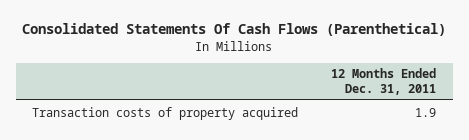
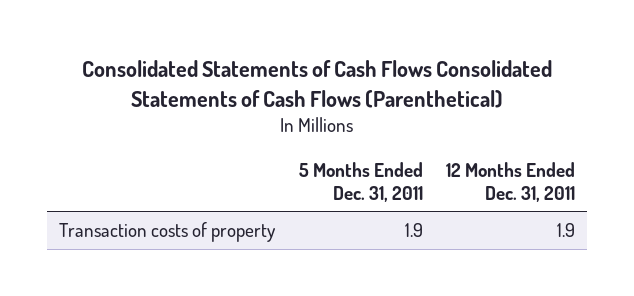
- Consolidated Statements Of Cash Flows (Parenthetical)
+ Consolidated Statements of Cash Flows Consolidated Statements of Cash Flows (Parenthetical)
- | 12 Months Ended Dec. 31, 2011
+ | 5 Months Ended Dec. 31, 2011 | 12 Months Ended Dec. 31, 2011
- Transaction costs of property acquired | 1.9
+ Transaction costs of property | 1.9 | 1.9

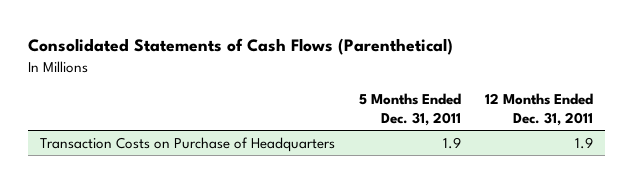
- Consolidated Statements of Cash Flows Consolidated Statements of Cash Flows (Parenthetical)
+ Consolidated Statements of Cash Flows (Parenthetical)
- Transaction costs of property | 1.9 | 1.9
+ Transaction Costs on Purchase of Headquarters | 1.9 | 1.9

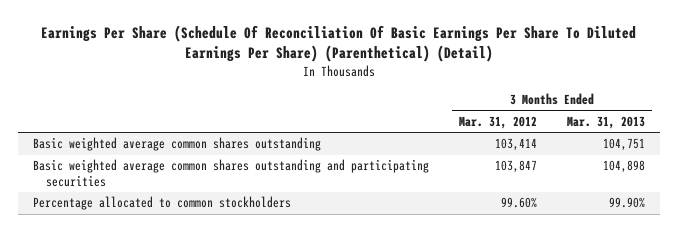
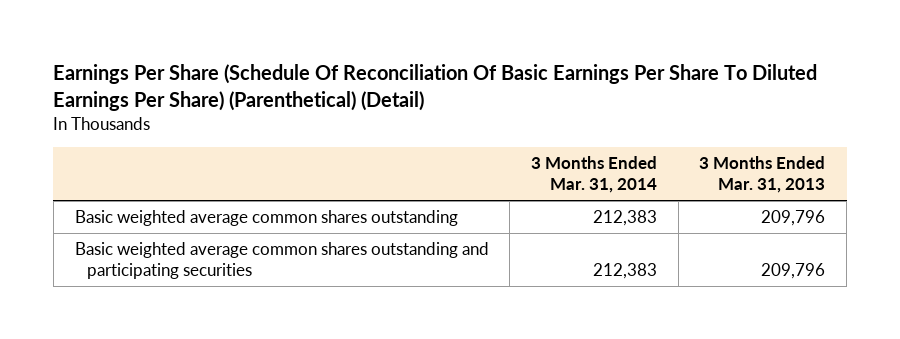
- | 3 Months Ended Mar. 31, 2012 | 3 Months Ended Mar. 31, 2013
+ | 3 Months Ended Mar. 31, 2014 | 3 Months Ended Mar. 31, 2013
- Basic weighted average common shares outstanding | 103,414 | 104,751
- Basic weighted average common shares outstanding and participating securities | 103,847 | 104,898
- Percentage allocated to common stockholders | 99.60% | 99.90%
+ Basic weighted average common shares outstanding | 212,383 | 209,796
+ Basic weighted average common shares outstanding and participating securities | 212,383 | 209,796

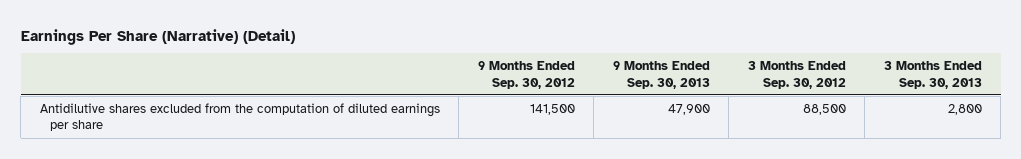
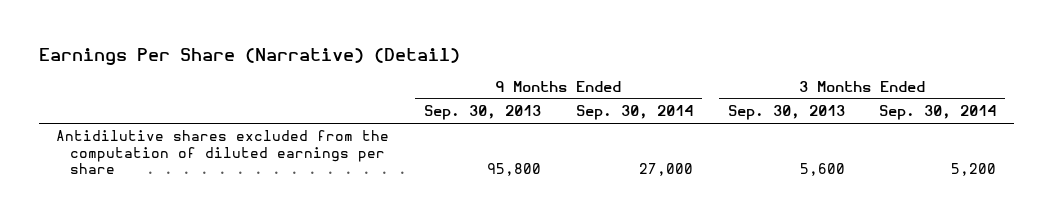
- | 9 Months Ended Sep. 30, 2012 | 9 Months Ended Sep. 30, 2013 | 3 Months Ended Sep. 30, 2012 | 3 Months Ended Sep. 30, 2013
+ | 9 Months Ended Sep. 30, 2013 | 9 Months Ended Sep. 30, 2014 | 3 Months Ended Sep. 30, 2013 | 3 Months Ended Sep. 30, 2014
- Antidilutive shares excluded from the computation of diluted earnings per share | 141,500 | 47,900 | 88,500 | 2,800
+ Antidilutive shares excluded from the computation of diluted earnings per share | 95,800 | 27,000 | 5,600 | 5,200

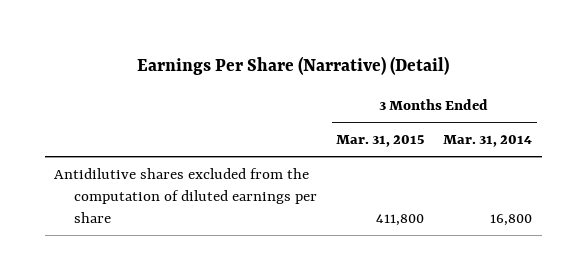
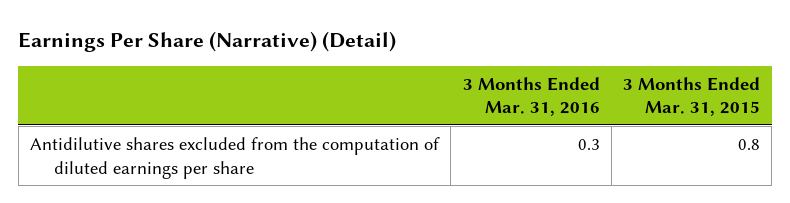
- | 3 Months Ended Mar. 31, 2015 | 3 Months Ended Mar. 31, 2014
+ | 3 Months Ended Mar. 31, 2016 | 3 Months Ended Mar. 31, 2015
- Antidilutive shares excluded from the computation of diluted earnings per share | 411,800 | 16,800
+ Antidilutive shares excluded from the computation of diluted earnings per share | 0.3 | 0.8

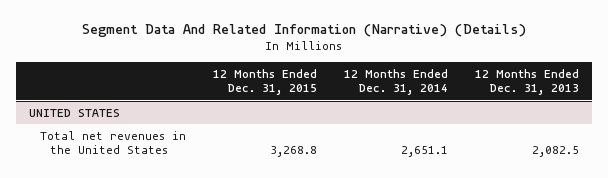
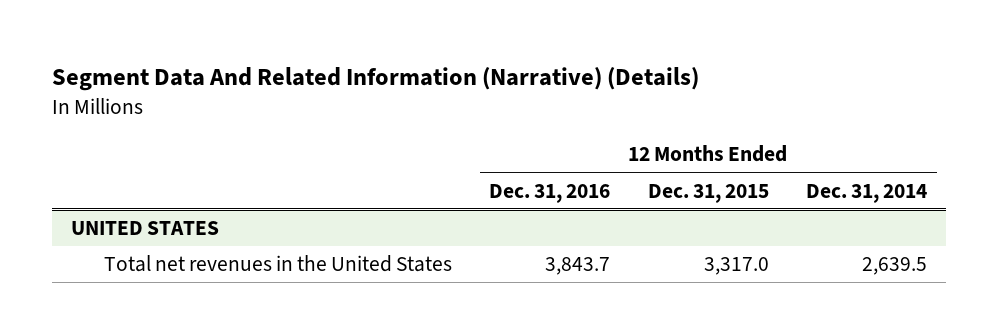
- | 12 Months Ended Dec. 31, 2015 | 12 Months Ended Dec. 31, 2014 | 12 Months Ended Dec. 31, 2013
+ | 12 Months Ended Dec. 31, 2016 | 12 Months Ended Dec. 31, 2015 | 12 Months Ended Dec. 31, 2014
@ UNITED STATES
- Total net revenues in the United States | 3,268.8 | 2,651.1 | 2,082.5
+ Total net revenues in the United States | 3,843.7 | 3,317.0 | 2,639.5

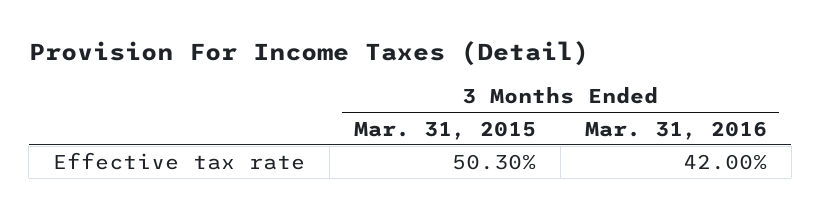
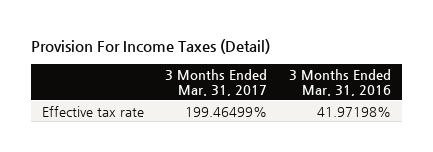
- | 3 Months Ended Mar. 31, 2015 | 3 Months Ended Mar. 31, 2016
+ | 3 Months Ended Mar. 31, 2017 | 3 Months Ended Mar. 31, 2016
- Effective tax rate | 50.30% | 42.00%
+ Effective tax rate | 199.46499% | 41.97198%

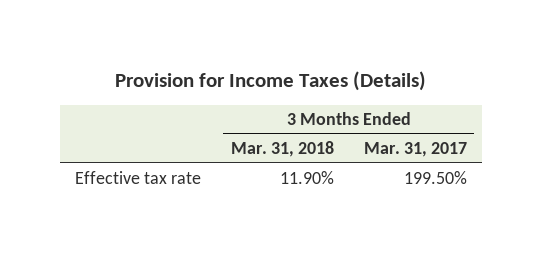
- Provision For Income Taxes (Detail)
+ Provision for Income Taxes (Details)
- | 3 Months Ended Mar. 31, 2017 | 3 Months Ended Mar. 31, 2016
+ | 3 Months Ended Mar. 31, 2018 | 3 Months Ended Mar. 31, 2017
- Effective tax rate | 199.46499% | 41.97198%
+ Effective tax rate | 11.90% | 199.50%

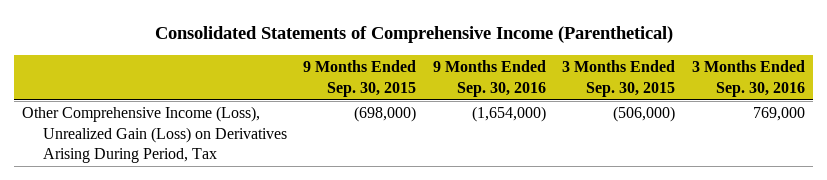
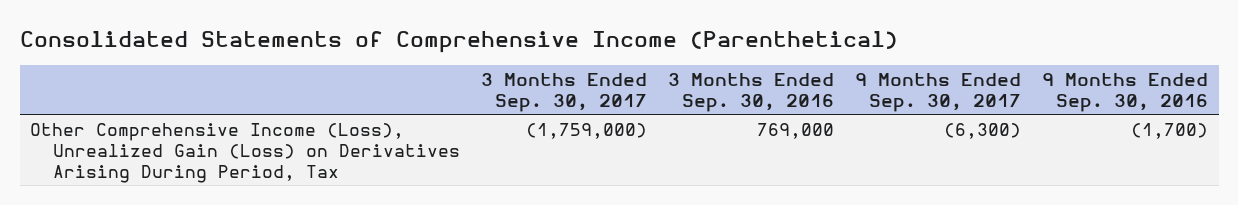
- | 9 Months Ended Sep. 30, 2015 | 9 Months Ended Sep. 30, 2016 | 3 Months Ended Sep. 30, 2015 | 3 Months Ended Sep. 30, 2016
+ | 3 Months Ended Sep. 30, 2017 | 3 Months Ended Sep. 30, 2016 | 9 Months Ended Sep. 30, 2017 | 9 Months Ended Sep. 30, 2016
- Other Comprehensive Income (Loss), Unrealized Gain (Loss) on Derivatives Arising During Period, Tax | (698,000) | (1,654,000) | (506,000) | 769,000
+ Other Comprehensive Income (Loss), Unrealized Gain (Loss) on Derivatives Arising During Period, Tax | (1,759,000) | 769,000 | (6,300) | (1,700)

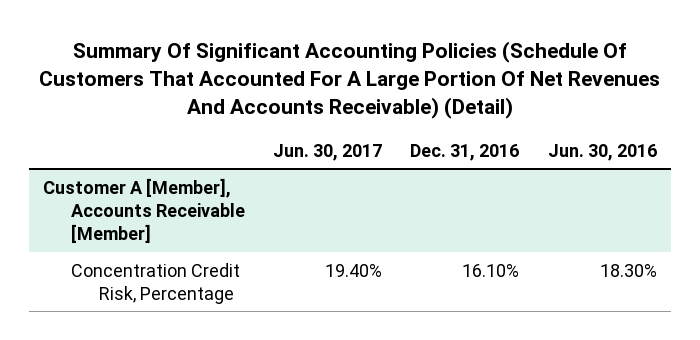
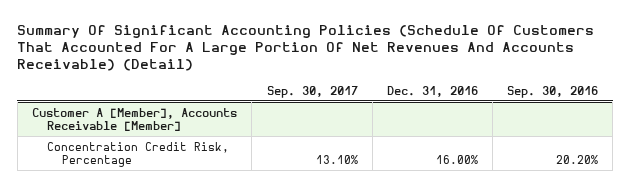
- | Jun. 30, 2017 | Dec. 31, 2016 | Jun. 30, 2016
+ | Sep. 30, 2017 | Dec. 31, 2016 | Sep. 30, 2016
@ Customer A [Member], Accounts Receivable [Member]
- Concentration Credit Risk, Percentage | 19.40% | 16.10% | 18.30%
+ Concentration Credit Risk, Percentage | 13.10% | 16.00% | 20.20%

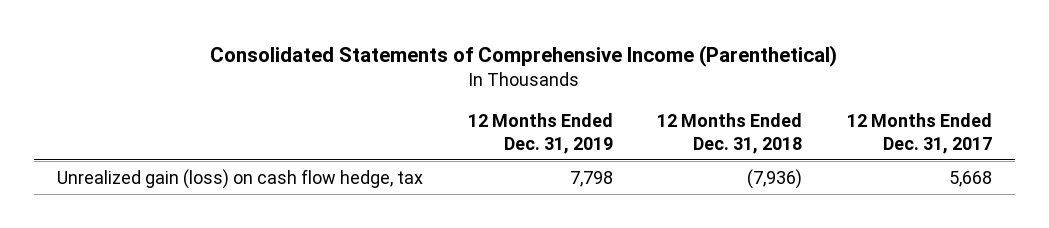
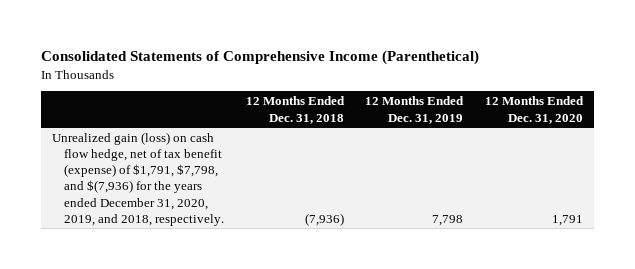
- | 12 Months Ended Dec. 31, 2019 | 12 Months Ended Dec. 31, 2018 | 12 Months Ended Dec. 31, 2017
+ | 12 Months Ended Dec. 31, 2018 | 12 Months Ended Dec. 31, 2019 | 12 Months Ended Dec. 31, 2020
- Unrealized gain (loss) on cash flow hedge, tax | 7,798 | (7,936) | 5,668
+ Unrealized gain (loss) on cash flow hedge, net of tax benefit (expense) of $1,791, $7,798, and $(7,936) for the years ended December 31, 2020, 2019, and 2018, respectively. | (7,936) | 7,798 | 1,791

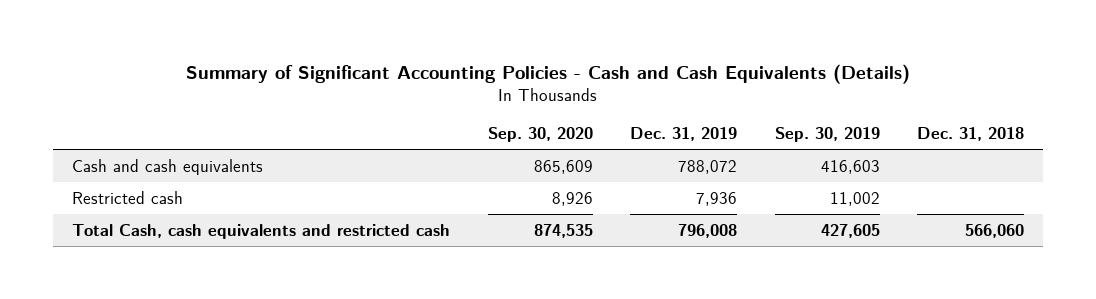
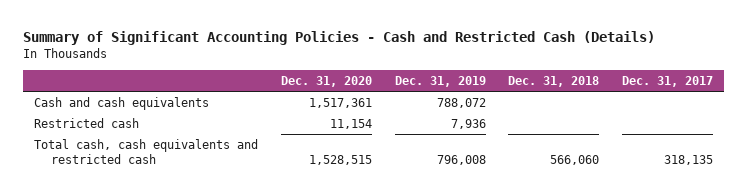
- Summary of Significant Accounting Policies - Cash and Cash Equivalents (Details)
+ Summary of Significant Accounting Policies - Cash and Restricted Cash (Details)
- | Sep. 30, 2020 | Dec. 31, 2019 | Sep. 30, 2019 | Dec. 31, 2018
+ | Dec. 31, 2020 | Dec. 31, 2019 | Dec. 31, 2018 | Dec. 31, 2017
- Total Cash, cash equivalents and restricted cash | 874,535 | 796,008 | 427,605 | 566,060
+ Total cash, cash equivalents and restricted cash | 1,528,515 | 796,008 | 566,060 | 318,135

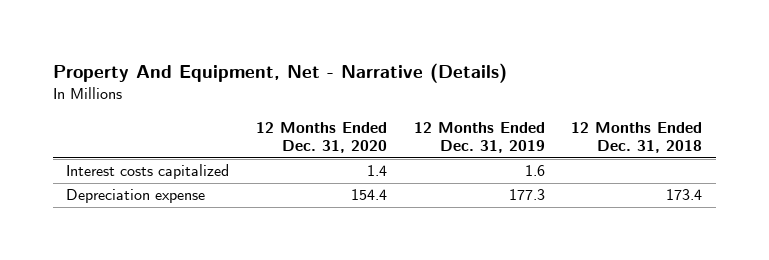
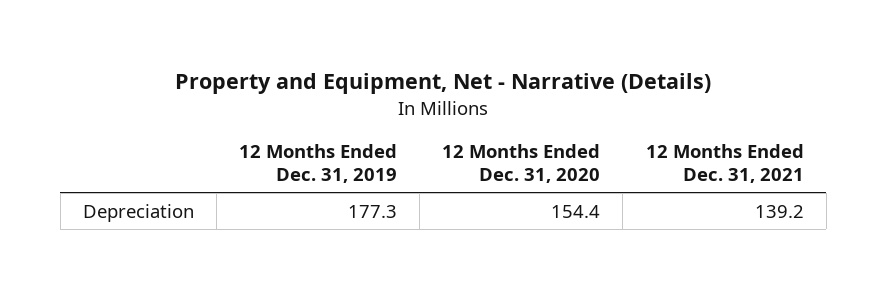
- Property And Equipment, Net - Narrative (Details)
+ Property and Equipment, Net - Narrative (Details)
- | 12 Months Ended Dec. 31, 2020 | 12 Months Ended Dec. 31, 2019 | 12 Months Ended Dec. 31, 2018
+ | 12 Months Ended Dec. 31, 2019 | 12 Months Ended Dec. 31, 2020 | 12 Months Ended Dec. 31, 2021
- Interest costs capitalized | 1.4 | 1.6 |
- Depreciation expense | 154.4 | 177.3 | 173.4
+ Depreciation | 177.3 | 154.4 | 139.2

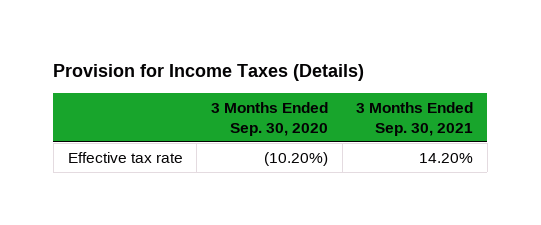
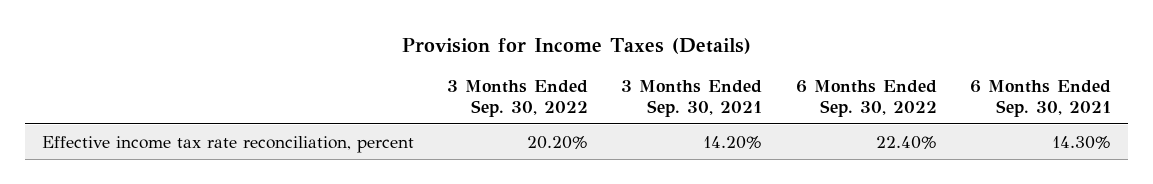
- | 3 Months Ended Sep. 30, 2020 | 3 Months Ended Sep. 30, 2021
+ | 3 Months Ended Sep. 30, 2022 | 3 Months Ended Sep. 30, 2021 | 6 Months Ended Sep. 30, 2022 | 6 Months Ended Sep. 30, 2021
- Effective tax rate | (10.20%) | 14.20%
+ Effective income tax rate reconciliation, percent | 20.20% | 14.20% | 22.40% | 14.30%

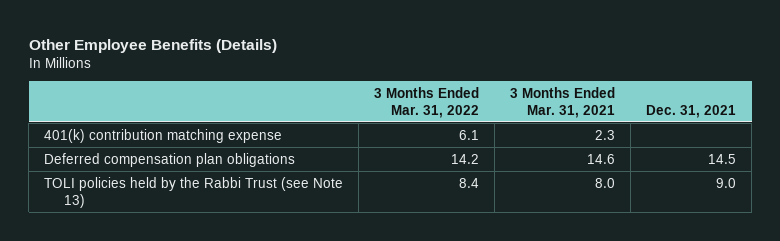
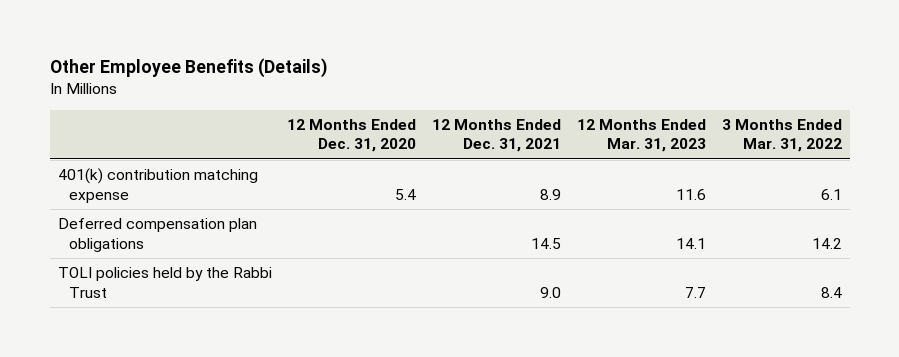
- | 3 Months Ended Mar. 31, 2022 | 3 Months Ended Mar. 31, 2021 | Dec. 31, 2021
+ | 12 Months Ended Dec. 31, 2020 | 12 Months Ended Dec. 31, 2021 | 12 Months Ended Mar. 31, 2023 | 3 Months Ended Mar. 31, 2022
- TOLI policies held by the Rabbi Trust (see Note 13) | 8.4 | 8.0 | 9.0
+ TOLI policies held by the Rabbi Trust | | 9.0 | 7.7 | 8.4

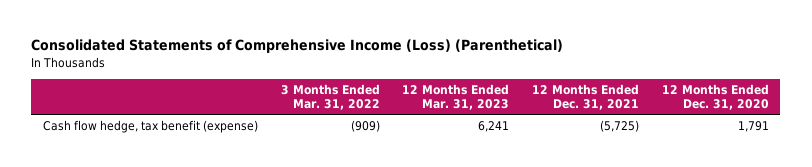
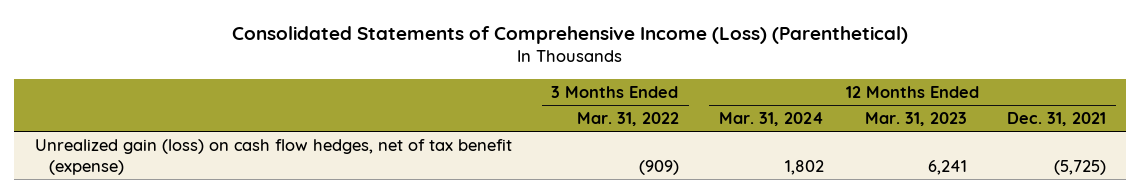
- | 3 Months Ended Mar. 31, 2022 | 12 Months Ended Mar. 31, 2023 | 12 Months Ended Dec. 31, 2021 | 12 Months Ended Dec. 31, 2020
+ | 3 Months Ended Mar. 31, 2022 | 12 Months Ended Mar. 31, 2024 | 12 Months Ended Mar. 31, 2023 | 12 Months Ended Dec. 31, 2021
- Cash flow hedge, tax benefit (expense) | (909) | 6,241 | (5,725) | 1,791
+ Unrealized gain (loss) on cash flow hedges, net of tax benefit (expense) | (909) | 1,802 | 6,241 | (5,725)

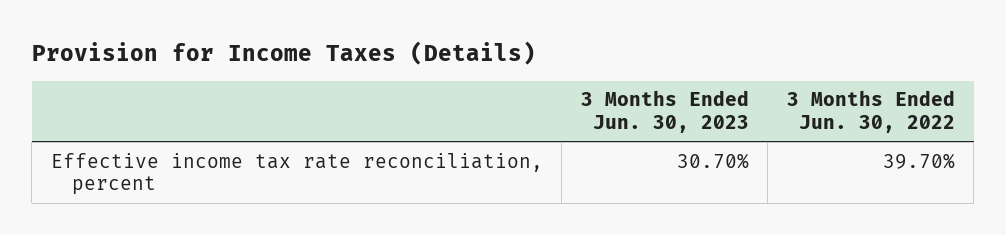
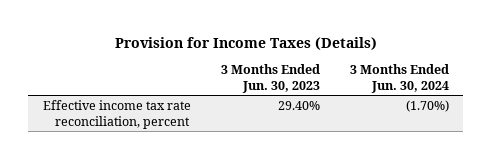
- | 3 Months Ended Jun. 30, 2023 | 3 Months Ended Jun. 30, 2022
+ | 3 Months Ended Jun. 30, 2023 | 3 Months Ended Jun. 30, 2024
- Effective income tax rate reconciliation, percent | 30.70% | 39.70%
+ Effective income tax rate reconciliation, percent | 29.40% | (1.70%)

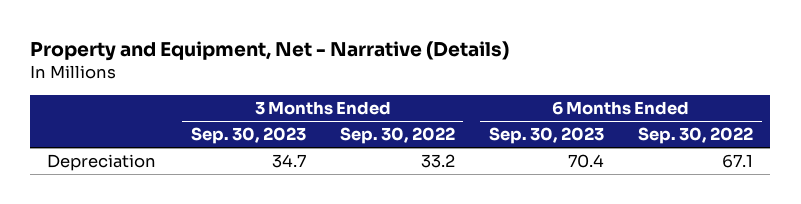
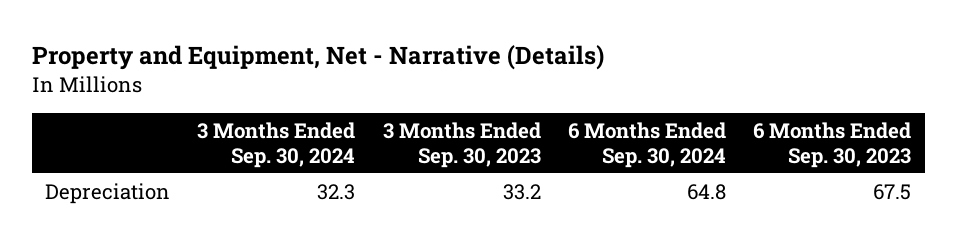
- | 3 Months Ended Sep. 30, 2023 | 3 Months Ended Sep. 30, 2022 | 6 Months Ended Sep. 30, 2023 | 6 Months Ended Sep. 30, 2022
+ | 3 Months Ended Sep. 30, 2024 | 3 Months Ended Sep. 30, 2023 | 6 Months Ended Sep. 30, 2024 | 6 Months Ended Sep. 30, 2023
- Depreciation | 34.7 | 33.2 | 70.4 | 67.1
+ Depreciation | 32.3 | 33.2 | 64.8 | 67.5

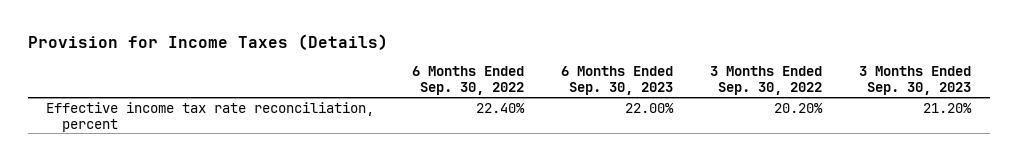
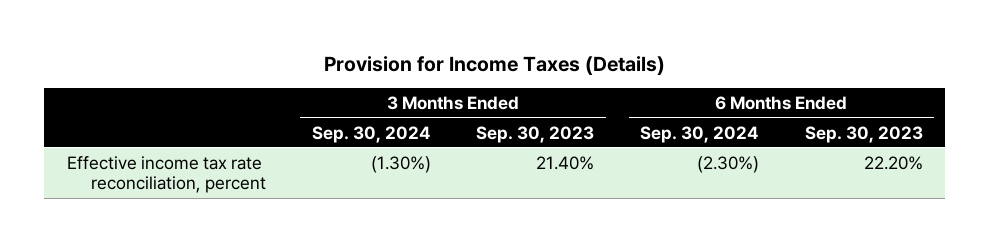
- | 6 Months Ended Sep. 30, 2022 | 6 Months Ended Sep. 30, 2023 | 3 Months Ended Sep. 30, 2022 | 3 Months Ended Sep. 30, 2023
+ | 3 Months Ended Sep. 30, 2024 | 3 Months Ended Sep. 30, 2023 | 6 Months Ended Sep. 30, 2024 | 6 Months Ended Sep. 30, 2023
- Effective income tax rate reconciliation, percent | 22.40% | 22.00% | 20.20% | 21.20%
+ Effective income tax rate reconciliation, percent | (1.30%) | 21.40% | (2.30%) | 22.20%

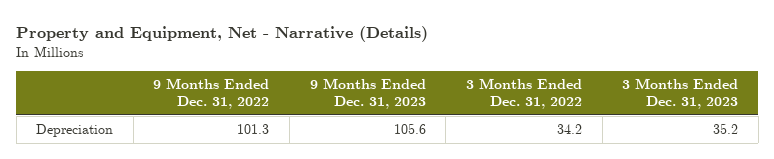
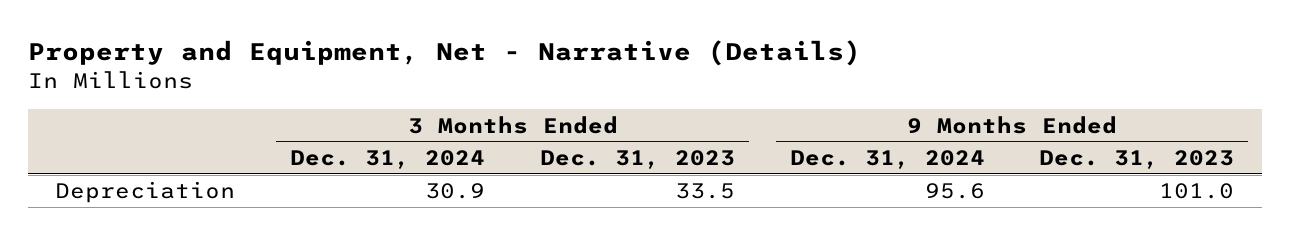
- | 9 Months Ended Dec. 31, 2022 | 9 Months Ended Dec. 31, 2023 | 3 Months Ended Dec. 31, 2022 | 3 Months Ended Dec. 31, 2023
+ | 3 Months Ended Dec. 31, 2024 | 3 Months Ended Dec. 31, 2023 | 9 Months Ended Dec. 31, 2024 | 9 Months Ended Dec. 31, 2023
- Depreciation | 101.3 | 105.6 | 34.2 | 35.2
+ Depreciation | 30.9 | 33.5 | 95.6 | 101.0

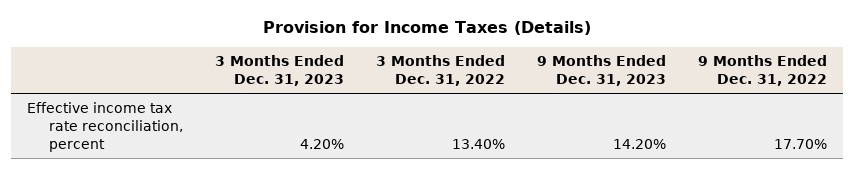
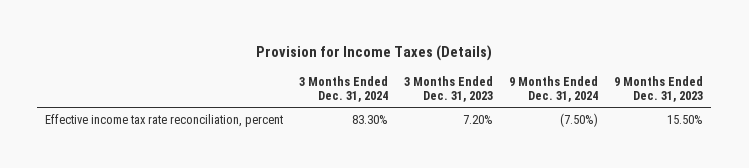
- | 3 Months Ended Dec. 31, 2023 | 3 Months Ended Dec. 31, 2022 | 9 Months Ended Dec. 31, 2023 | 9 Months Ended Dec. 31, 2022
+ | 3 Months Ended Dec. 31, 2024 | 3 Months Ended Dec. 31, 2023 | 9 Months Ended Dec. 31, 2024 | 9 Months Ended Dec. 31, 2023
- Effective income tax rate reconciliation, percent | 4.20% | 13.40% | 14.20% | 17.70%
+ Effective income tax rate reconciliation, percent | 83.30% | 7.20% | (7.50%) | 15.50%

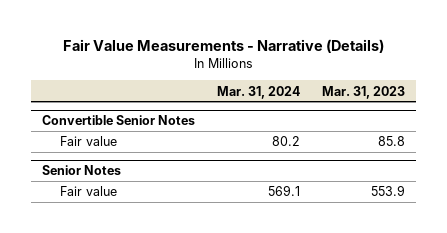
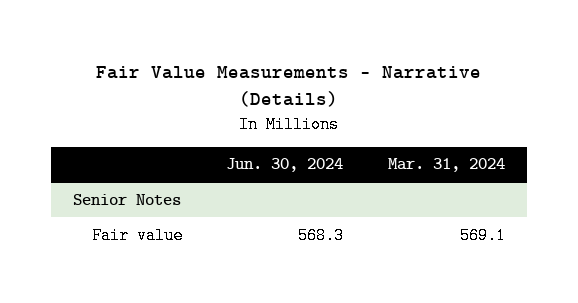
- | Mar. 31, 2024 | Mar. 31, 2023
+ | Jun. 30, 2024 | Mar. 31, 2024
- Convertible Senior Notes
- Fair value | 80.2 | 85.8

